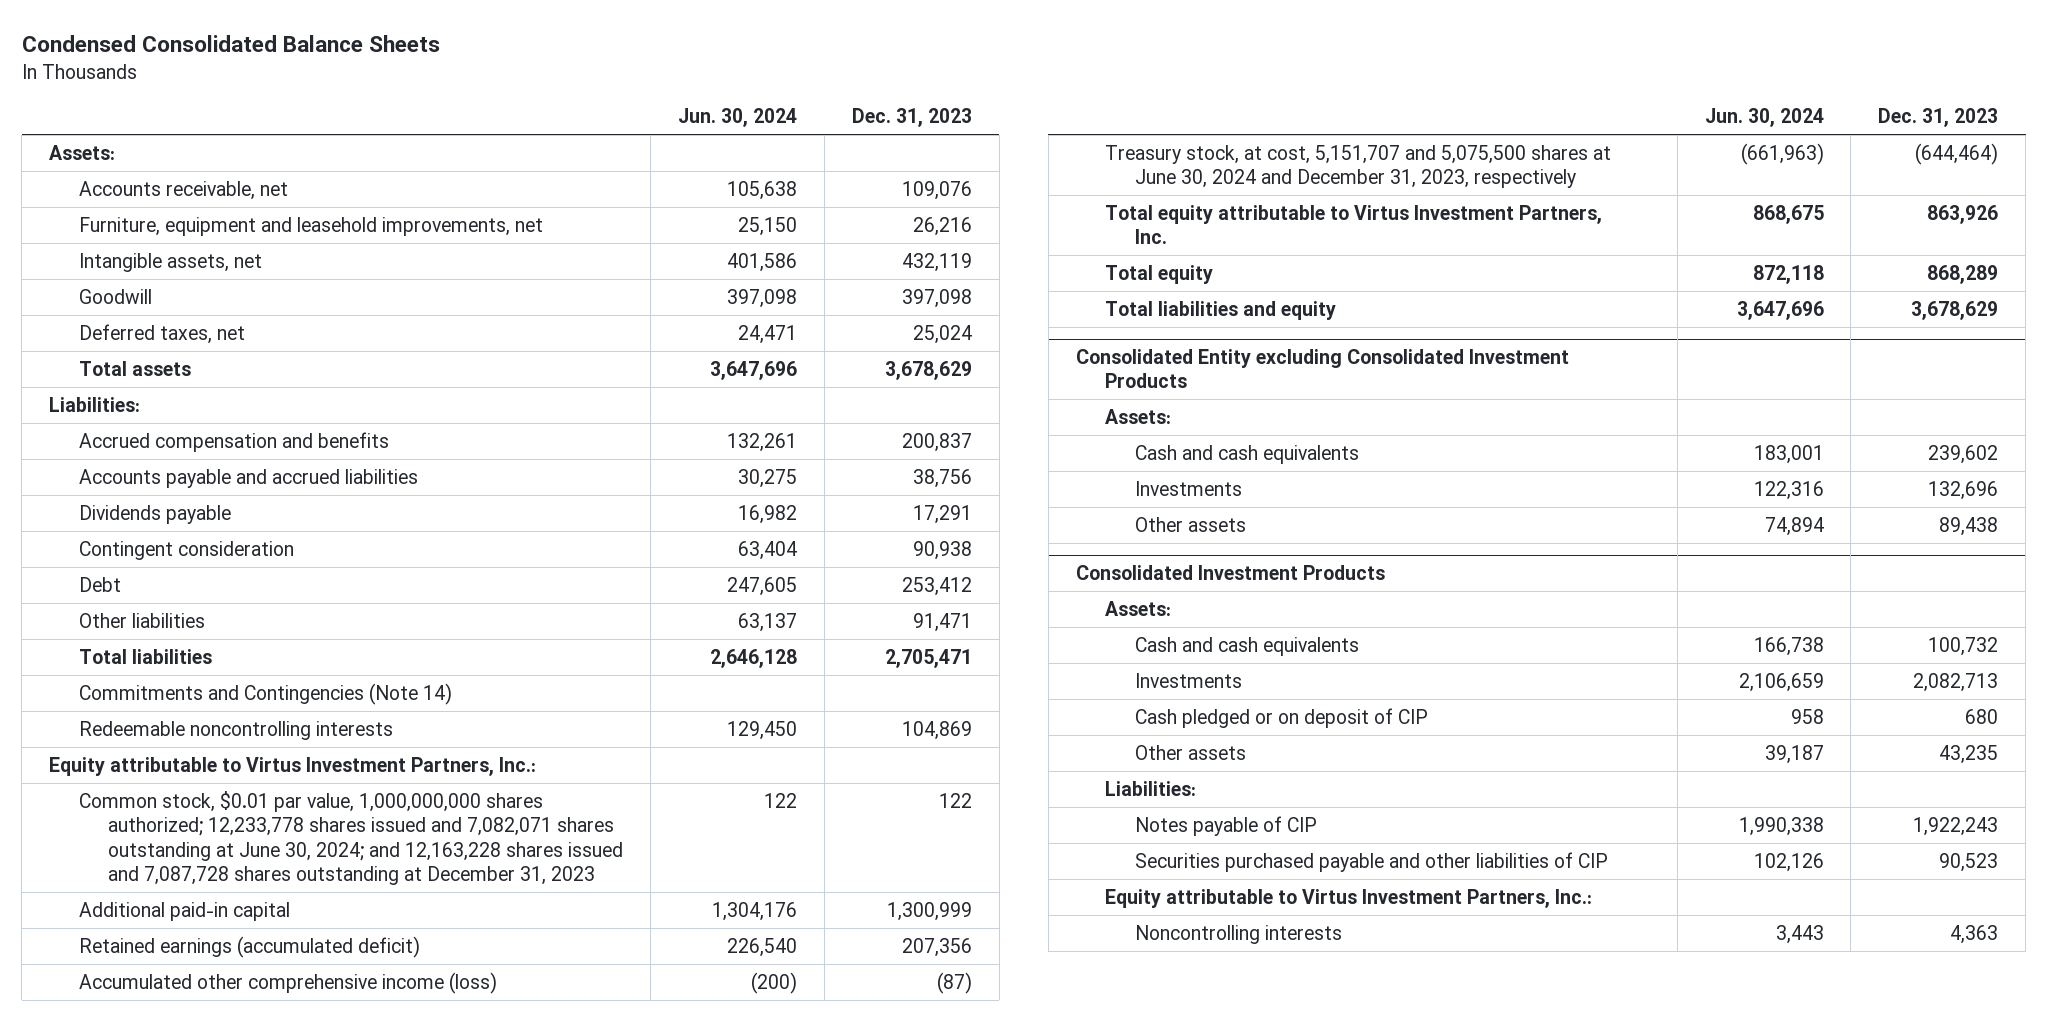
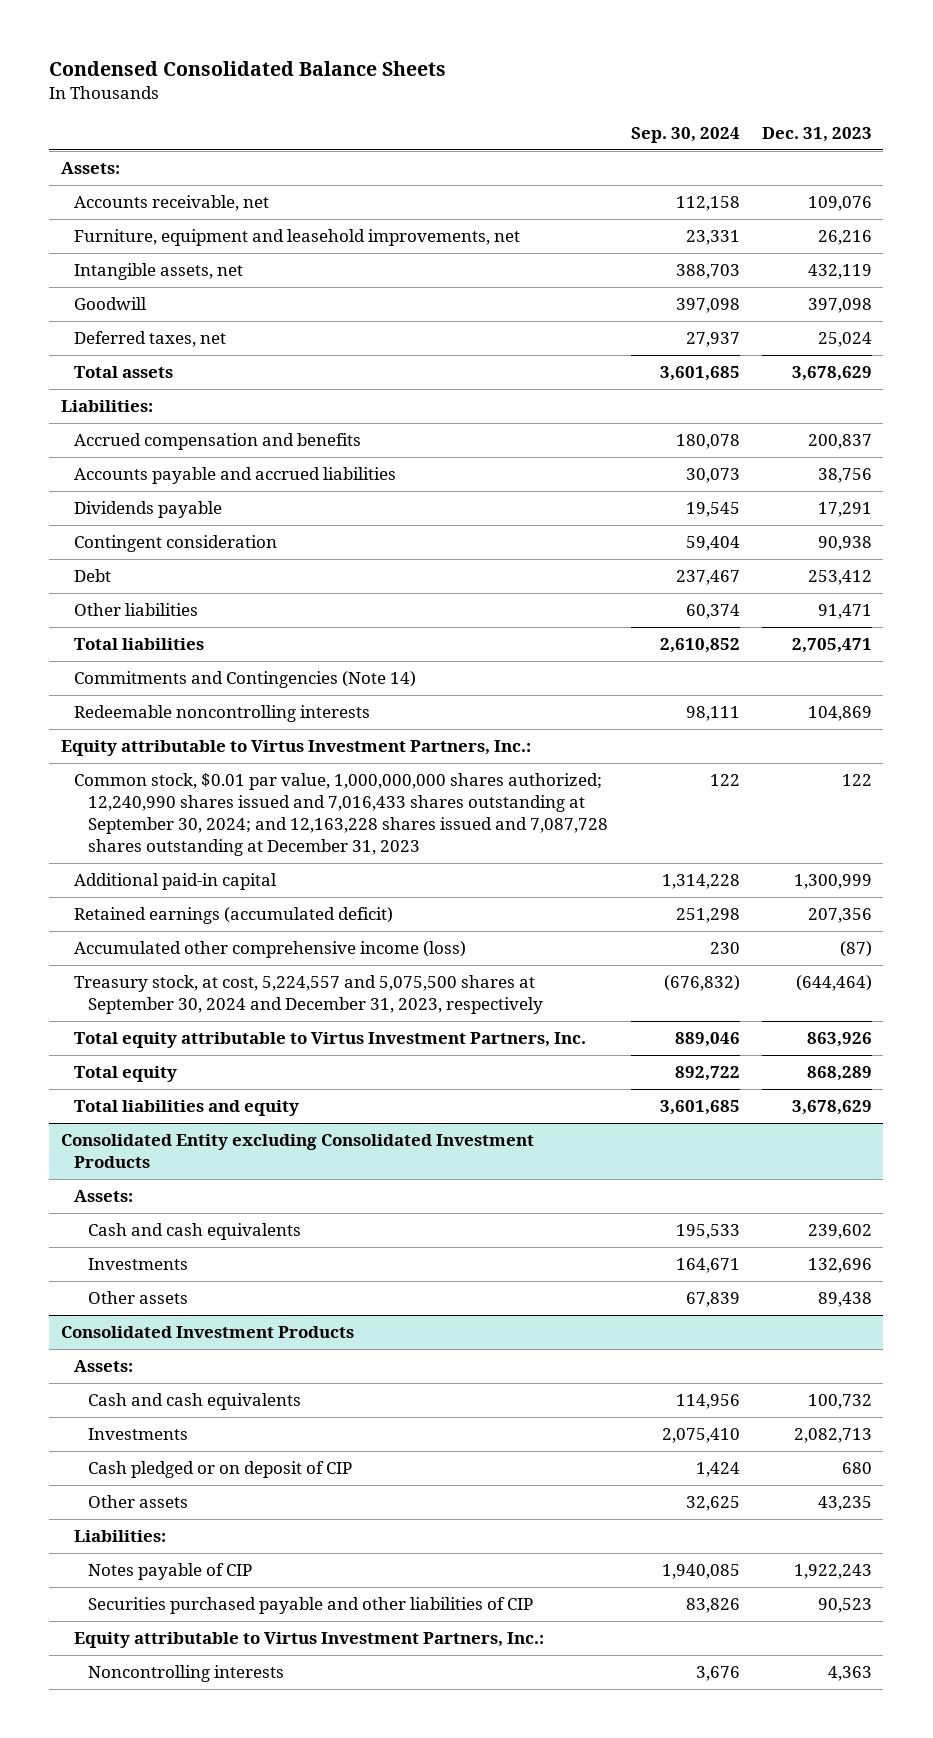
- | Jun. 30, 2024 | Dec. 31, 2023
+ | Sep. 30, 2024 | Dec. 31, 2023
- Common stock, $0.01 par value, 1,000,000,000 shares authorized; 12,233,778 shares issued and 7,082,071 shares outstanding at June 30, 2024; and 12,163,228 shares issued and 7,087,728 shares outstanding at December 31, 2023 | 122 | 122
+ Common stock, $0.01 par value, 1,000,000,000 shares authorized; 12,240,990 shares issued and 7,016,433 shares outstanding at September 30, 2024; and 12,163,228 shares issued and 7,087,728 shares outstanding at December 31, 2023 | 122 | 122
- Treasury stock, at cost, 5,151,707 and 5,075,500 shares at June 30, 2024 and December 31, 2023, respectively | (661,963) | (644,464)
+ Treasury stock, at cost, 5,224,557 and 5,075,500 shares at September 30, 2024 and December 31, 2023, respectively | (676,832) | (644,464)

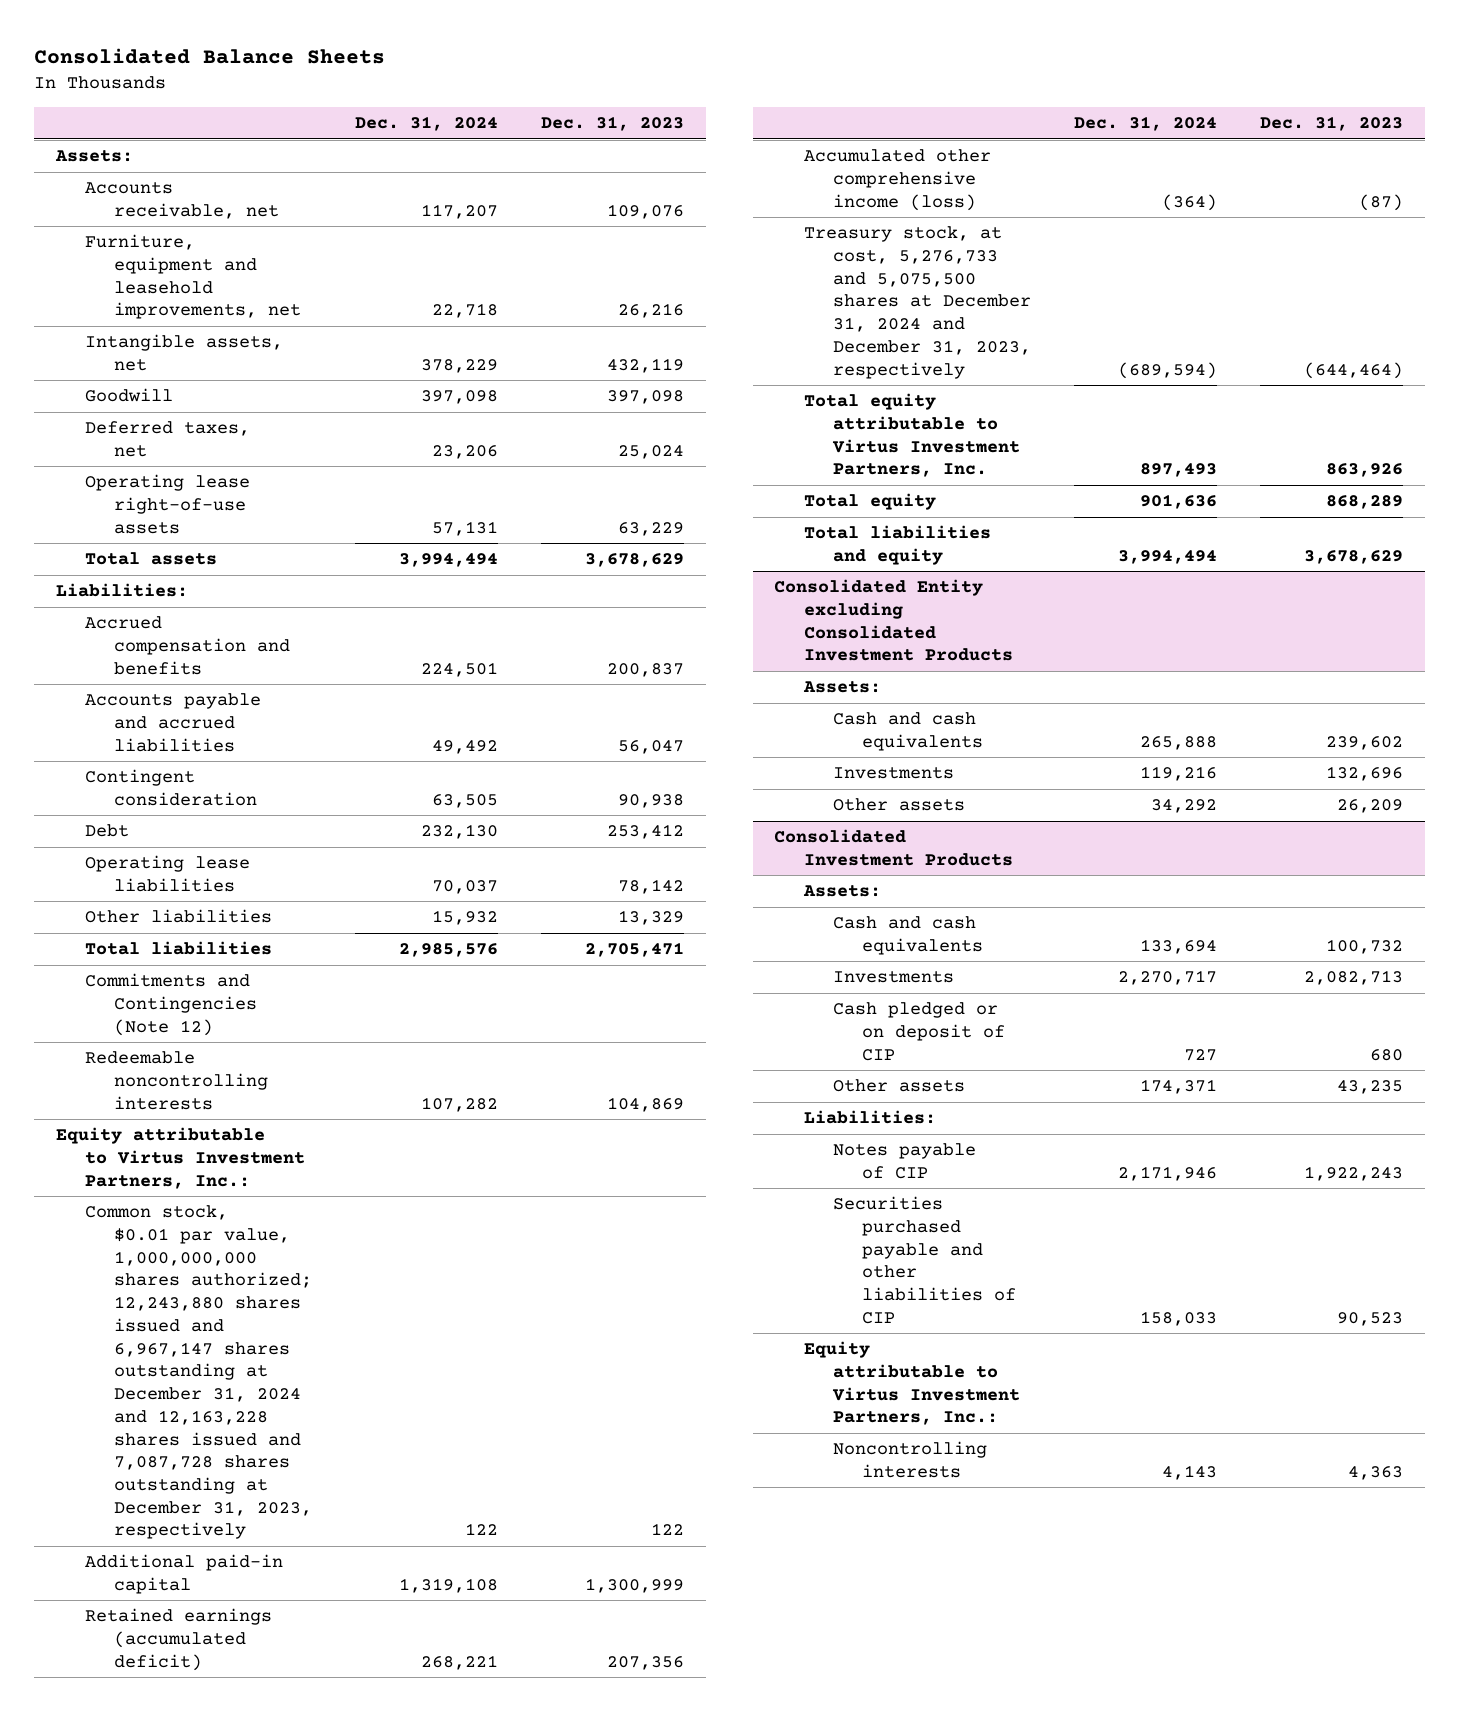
- Condensed Consolidated Balance Sheets
+ Consolidated Balance Sheets
- | Sep. 30, 2024 | Dec. 31, 2023
+ | Dec. 31, 2024 | Dec. 31, 2023
+ Operating lease right-of-use assets | 57,131 | 63,229
- Accounts payable and accrued liabilities | 30,073 | 38,756
- Dividends payable | 19,545 | 17,291
+ Accounts payable and accrued liabilities | 49,492 | 56,047
- Other liabilities | 60,374 | 91,471
+ Operating lease liabilities | 70,037 | 78,142
+ Other liabilities | 15,932 | 13,329
- Commitments and Contingencies (Note 14)
+ Commitments and Contingencies (Note 12)
- Common stock, $0.01 par value, 1,000,000,000 shares authorized; 12,240,990 shares issued and 7,016,433 shares outstanding at September 30, 2024; and 12,163,228 shares issued and 7,087,728 shares outstanding at December 31, 2023 | 122 | 122
+ Common stock, $0.01 par value, 1,000,000,000 shares authorized; 12,243,880 shares issued and 6,967,147 shares outstanding at December 31, 2024 and 12,163,228 shares issued and 7,087,728 shares outstanding at December 31, 2023, respectively | 122 | 122
- Treasury stock, at cost, 5,224,557 and 5,075,500 shares at September 30, 2024 and December 31, 2023, respectively | (676,832) | (644,464)
+ Treasury stock, at cost, 5,276,733 and 5,075,500 shares at December 31, 2024 and December 31, 2023, respectively | (689,594) | (644,464)
@ Consolidated Entity excluding Consolidated Investment Products
- Other assets | 67,839 | 89,438
+ Other assets | 34,292 | 26,209

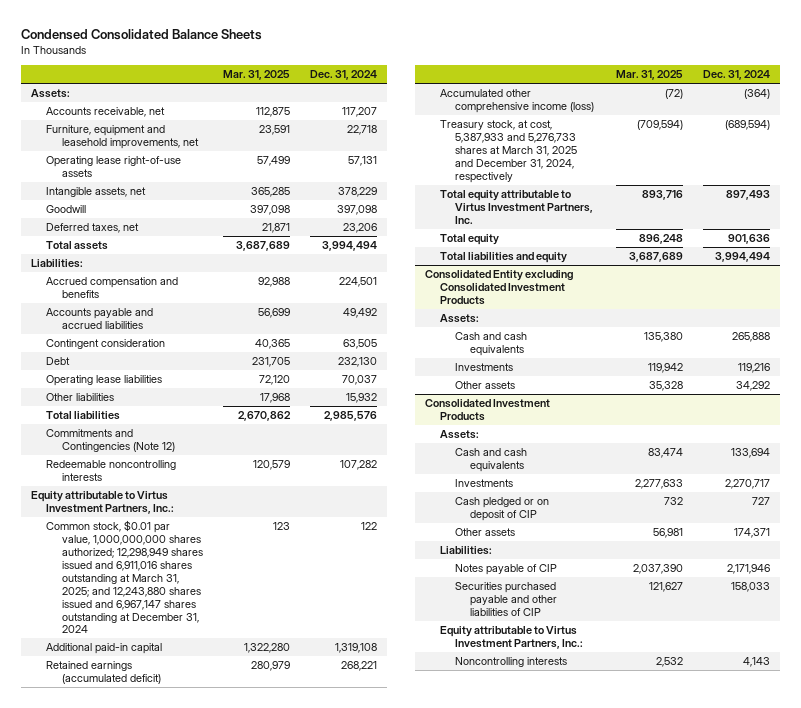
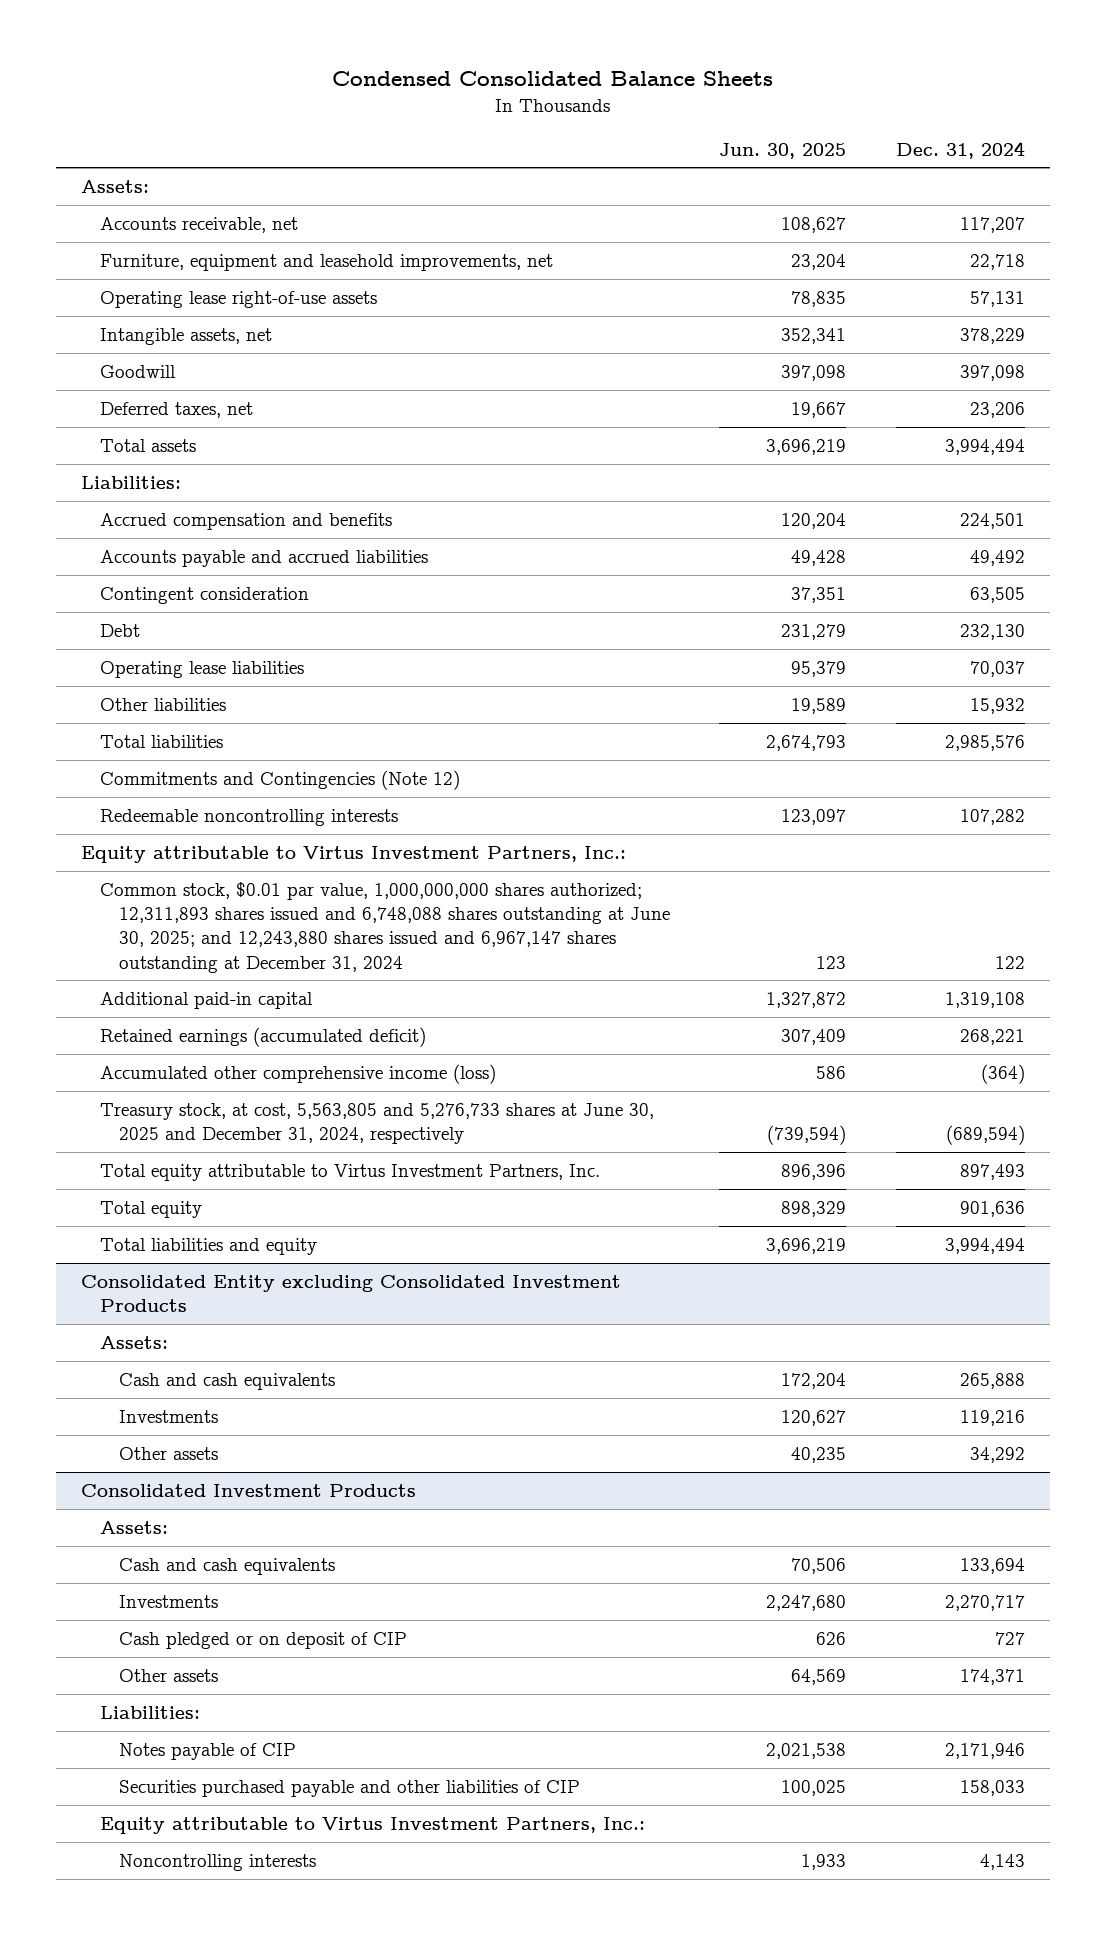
- | Mar. 31, 2025 | Dec. 31, 2024
+ | Jun. 30, 2025 | Dec. 31, 2024
- Common stock, $0.01 par value, 1,000,000,000 shares authorized; 12,298,949 shares issued and 6,911,016 shares outstanding at March 31, 2025; and 12,243,880 shares issued and 6,967,147 shares outstanding at December 31, 2024 | 123 | 122
+ Common stock, $0.01 par value, 1,000,000,000 shares authorized; 12,311,893 shares issued and 6,748,088 shares outstanding at June 30, 2025; and 12,243,880 shares issued and 6,967,147 shares outstanding at December 31, 2024 | 123 | 122
- Treasury stock, at cost, 5,387,933 and 5,276,733 shares at March 31, 2025 and December 31, 2024, respectively | (709,594) | (689,594)
+ Treasury stock, at cost, 5,563,805 and 5,276,733 shares at June 30, 2025 and December 31, 2024, respectively | (739,594) | (689,594)

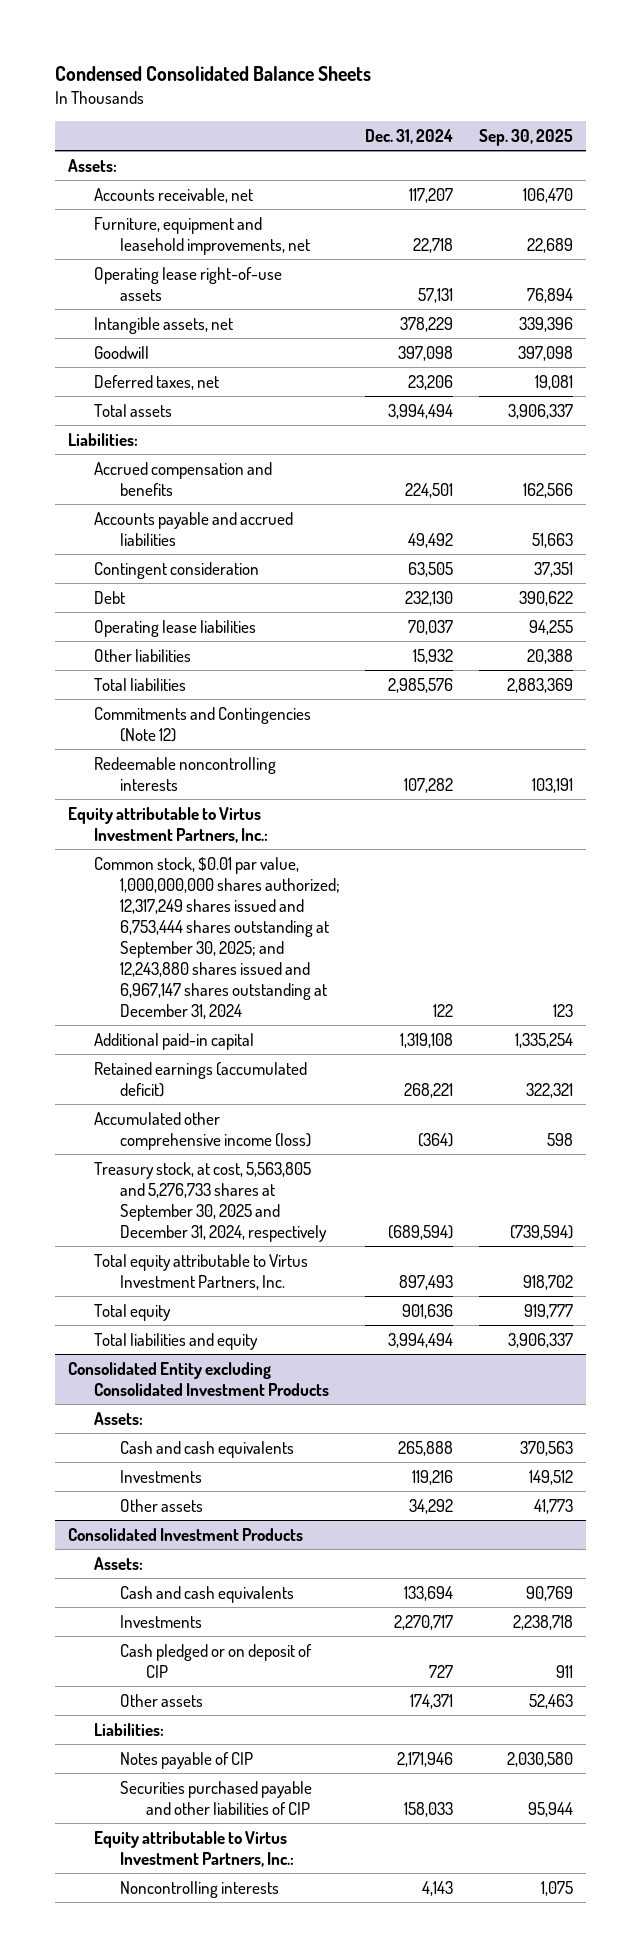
- | Jun. 30, 2025 | Dec. 31, 2024
+ | Dec. 31, 2024 | Sep. 30, 2025
- Common stock, $0.01 par value, 1,000,000,000 shares authorized; 12,311,893 shares issued and 6,748,088 shares outstanding at June 30, 2025; and 12,243,880 shares issued and 6,967,147 shares outstanding at December 31, 2024 | 123 | 122
+ Common stock, $0.01 par value, 1,000,000,000 shares authorized; 12,317,249 shares issued and 6,753,444 shares outstanding at September 30, 2025; and 12,243,880 shares issued and 6,967,147 shares outstanding at December 31, 2024 | 122 | 123
- Treasury stock, at cost, 5,563,805 and 5,276,733 shares at June 30, 2025 and December 31, 2024, respectively | (739,594) | (689,594)
+ Treasury stock, at cost, 5,563,805 and 5,276,733 shares at September 30, 2025 and December 31, 2024, respectively | (689,594) | (739,594)

